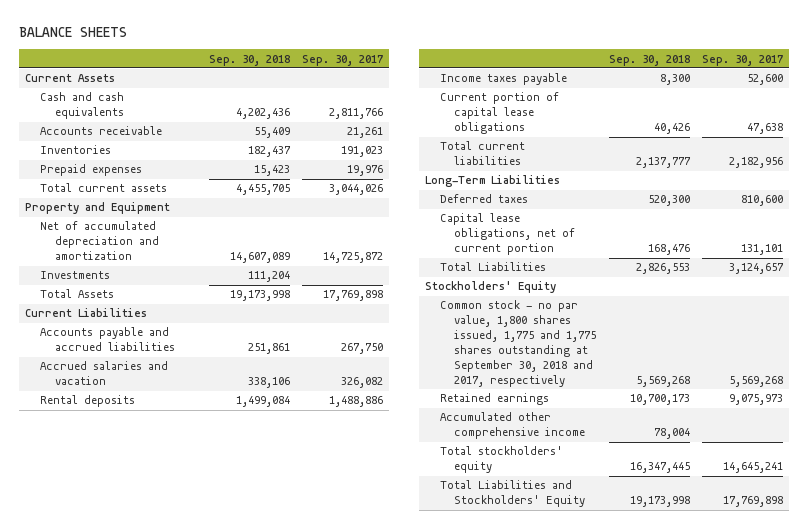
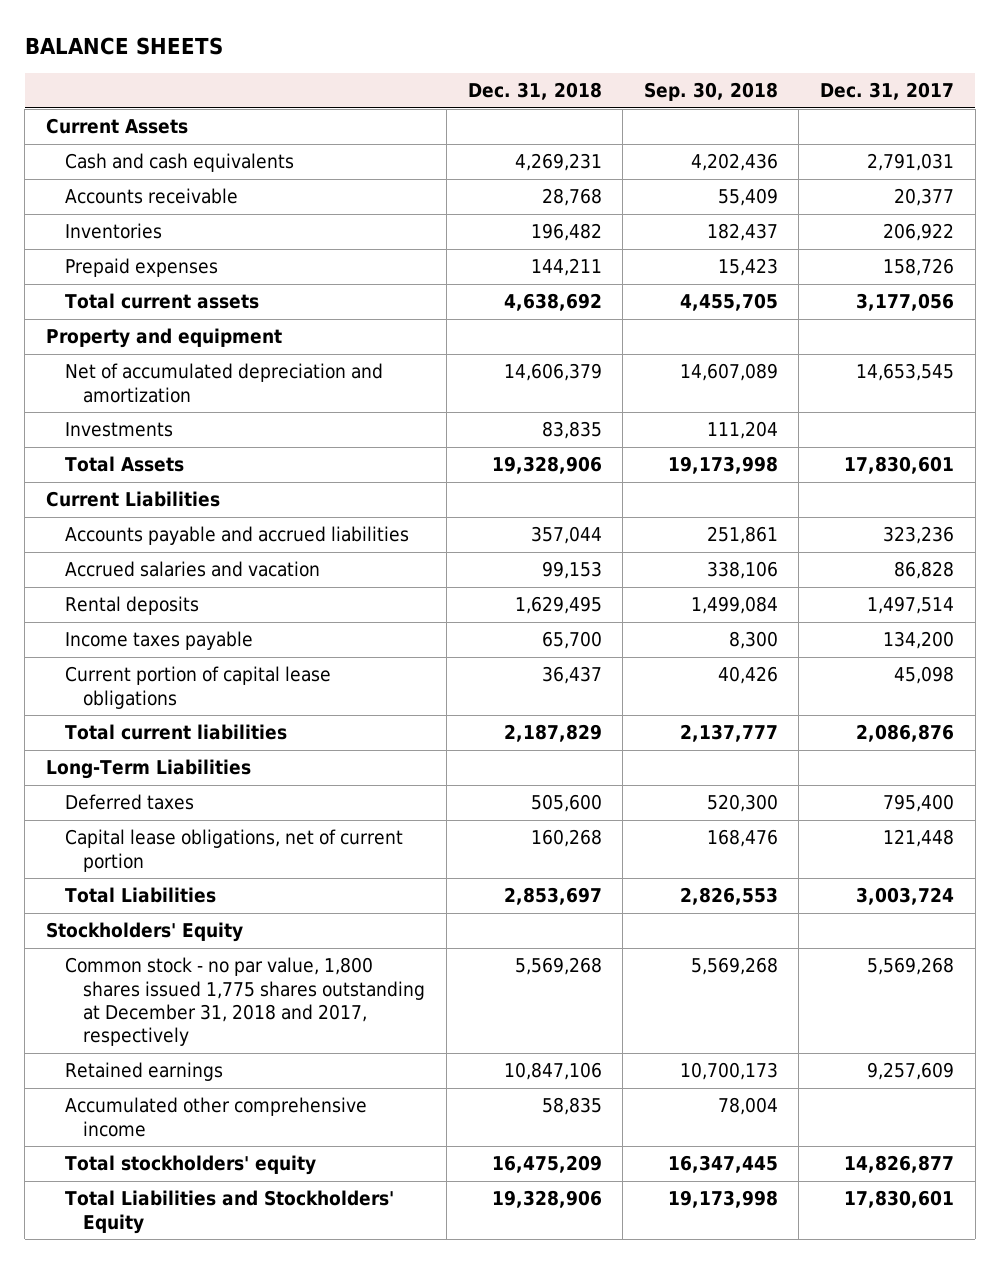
- | Sep. 30, 2018 | Sep. 30, 2017
+ | Dec. 31, 2018 | Sep. 30, 2018 | Dec. 31, 2017
- Property and Equipment
+ Property and equipment
- Common stock - no par value, 1,800 shares issued, 1,775 and 1,775 shares outstanding at September 30, 2018 and 2017, respectively | 5,569,268 | 5,569,268
+ Common stock - no par value, 1,800 shares issued 1,775 shares outstanding at December 31, 2018 and 2017, respectively | 5,569,268 | 5,569,268 | 5,569,268

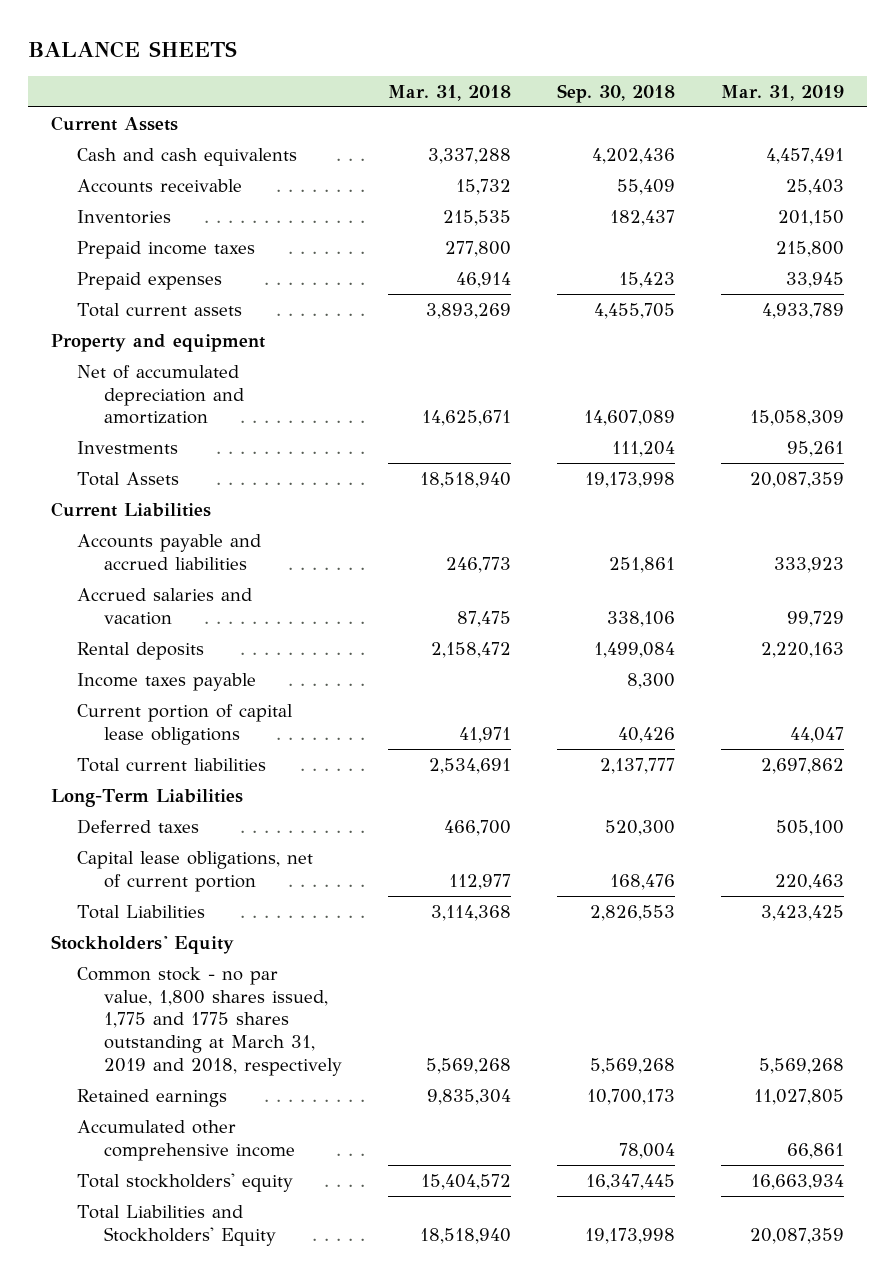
- | Dec. 31, 2018 | Sep. 30, 2018 | Dec. 31, 2017
+ | Mar. 31, 2018 | Sep. 30, 2018 | Mar. 31, 2019
+ Prepaid income taxes | 277,800 | | 215,800
- Common stock - no par value, 1,800 shares issued 1,775 shares outstanding at December 31, 2018 and 2017, respectively | 5,569,268 | 5,569,268 | 5,569,268
+ Common stock - no par value, 1,800 shares issued, 1,775 and 1775 shares outstanding at March 31, 2019 and 2018, respectively | 5,569,268 | 5,569,268 | 5,569,268

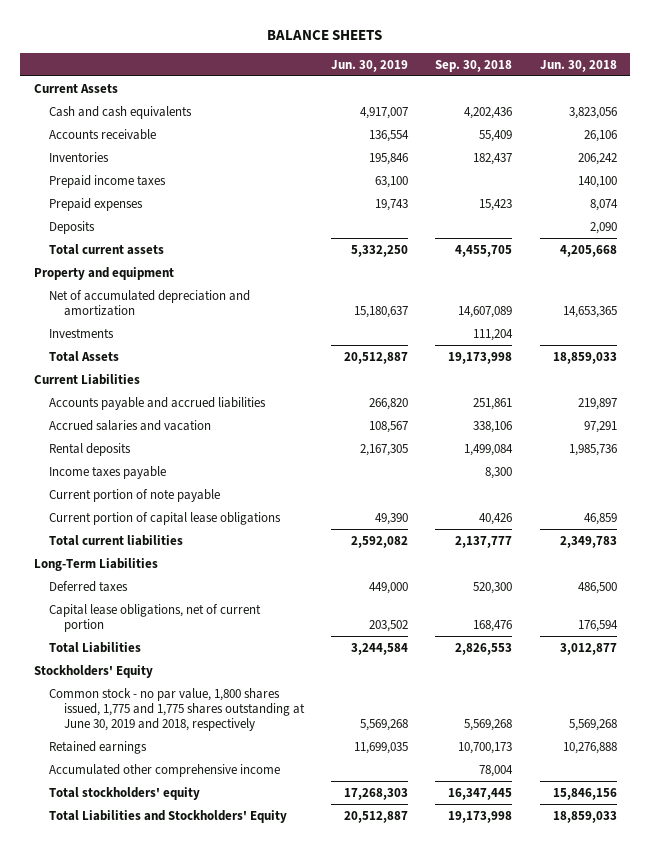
- | Mar. 31, 2018 | Sep. 30, 2018 | Mar. 31, 2019
+ | Jun. 30, 2019 | Sep. 30, 2018 | Jun. 30, 2018
+ Deposits | | | 2,090
+ Current portion of note payable
- Common stock - no par value, 1,800 shares issued, 1,775 and 1775 shares outstanding at March 31, 2019 and 2018, respectively | 5,569,268 | 5,569,268 | 5,569,268
+ Common stock - no par value, 1,800 shares issued, 1,775 and 1,775 shares outstanding at June 30, 2019 and 2018, respectively | 5,569,268 | 5,569,268 | 5,569,268

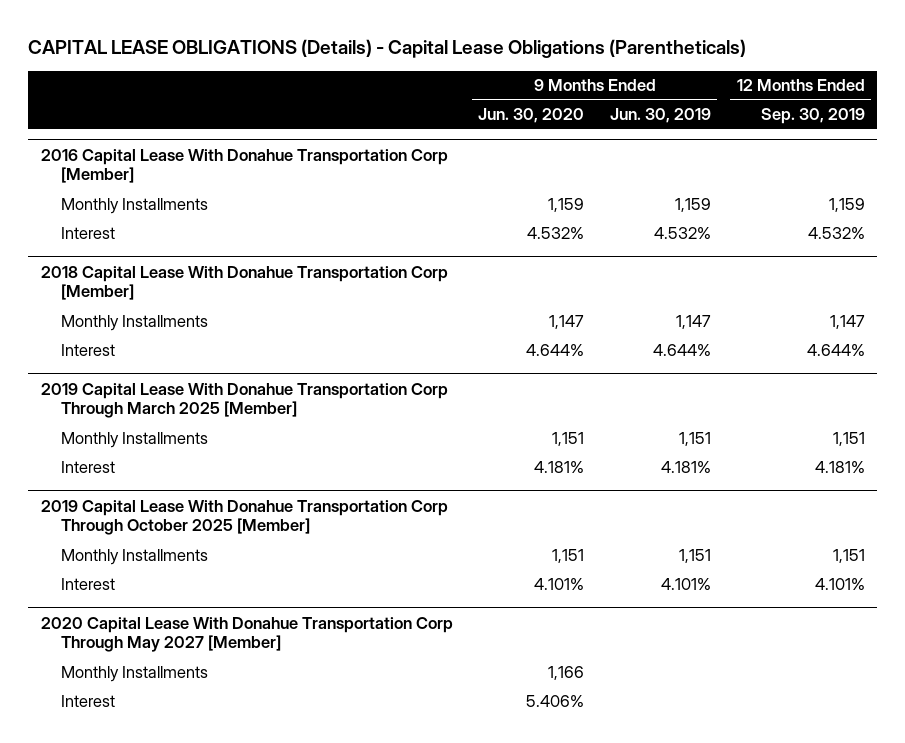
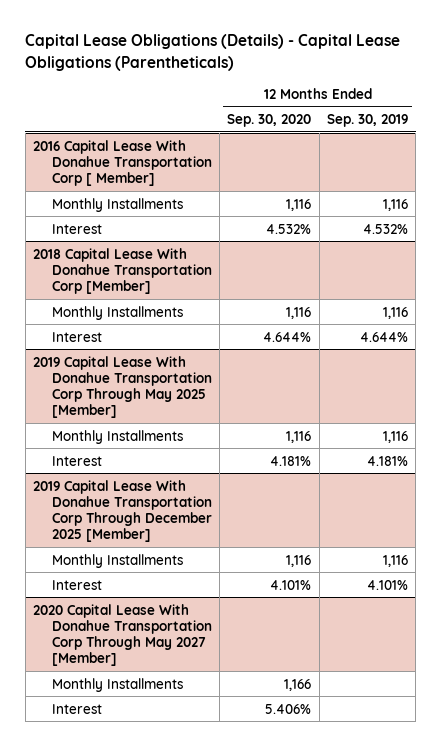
- CAPITAL LEASE OBLIGATIONS (Details) - Capital Lease Obligations (Parentheticals)
+ Capital Lease Obligations (Details) - Capital Lease Obligations (Parentheticals)
- | 9 Months Ended Jun. 30, 2020 | 9 Months Ended Jun. 30, 2019 | 12 Months Ended Sep. 30, 2019
+ | 12 Months Ended Sep. 30, 2020 | 12 Months Ended Sep. 30, 2019
- 2016 Capital Lease With Donahue Transportation Corp [Member]
- Monthly Installments | 1,159 | 1,159 | 1,159
+ 2016 Capital Lease With Donahue Transportation Corp [ Member]
+ Monthly Installments | 1,116 | 1,116
@ 2018 Capital Lease With Donahue Transportation Corp [Member]
- Monthly Installments | 1,147 | 1,147 | 1,147
+ Monthly Installments | 1,116 | 1,116
- 2019 Capital Lease With Donahue Transportation Corp Through March 2025 [Member]
- Monthly Installments | 1,151 | 1,151 | 1,151
+ 2019 Capital Lease With Donahue Transportation Corp Through May 2025 [Member]
+ Monthly Installments | 1,116 | 1,116
- 2019 Capital Lease With Donahue Transportation Corp Through October 2025 [Member]
- Monthly Installments | 1,151 | 1,151 | 1,151
+ 2019 Capital Lease With Donahue Transportation Corp Through December 2025 [Member]
+ Monthly Installments | 1,116 | 1,116

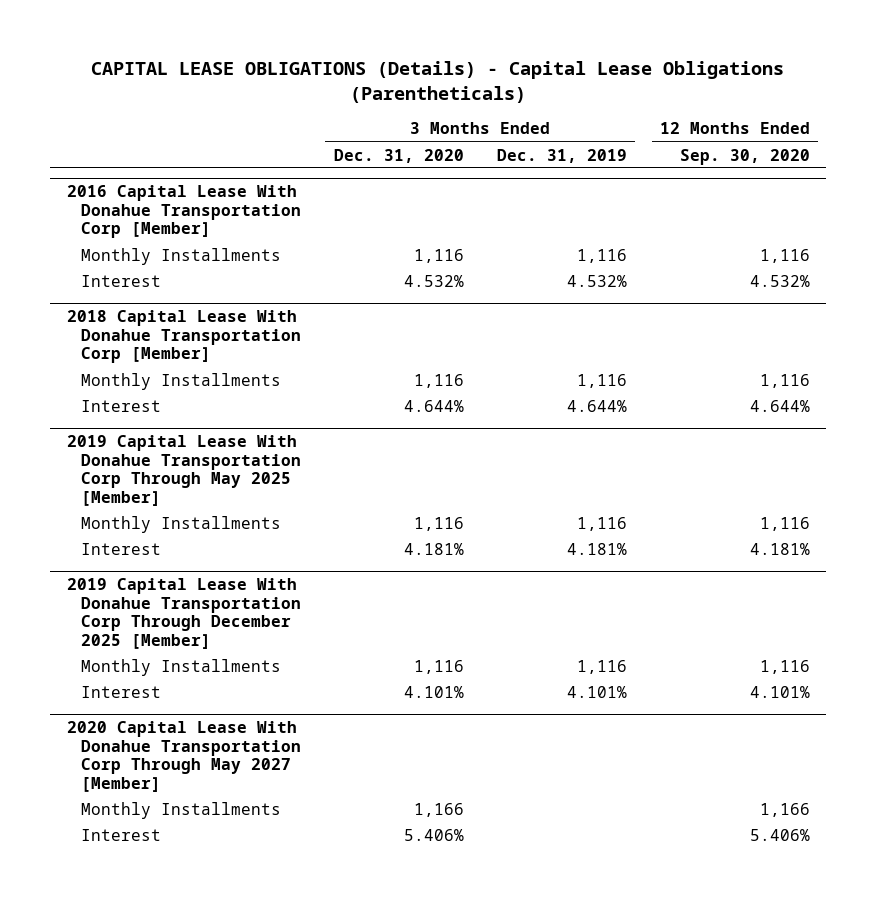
- Capital Lease Obligations (Details) - Capital Lease Obligations (Parentheticals)
+ CAPITAL LEASE OBLIGATIONS (Details) - Capital Lease Obligations (Parentheticals)
- | 12 Months Ended Sep. 30, 2020 | 12 Months Ended Sep. 30, 2019
+ | 3 Months Ended Dec. 31, 2020 | 3 Months Ended Dec. 31, 2019 | 12 Months Ended Sep. 30, 2020
- 2016 Capital Lease With Donahue Transportation Corp [ Member]
+ 2016 Capital Lease With Donahue Transportation Corp [Member]

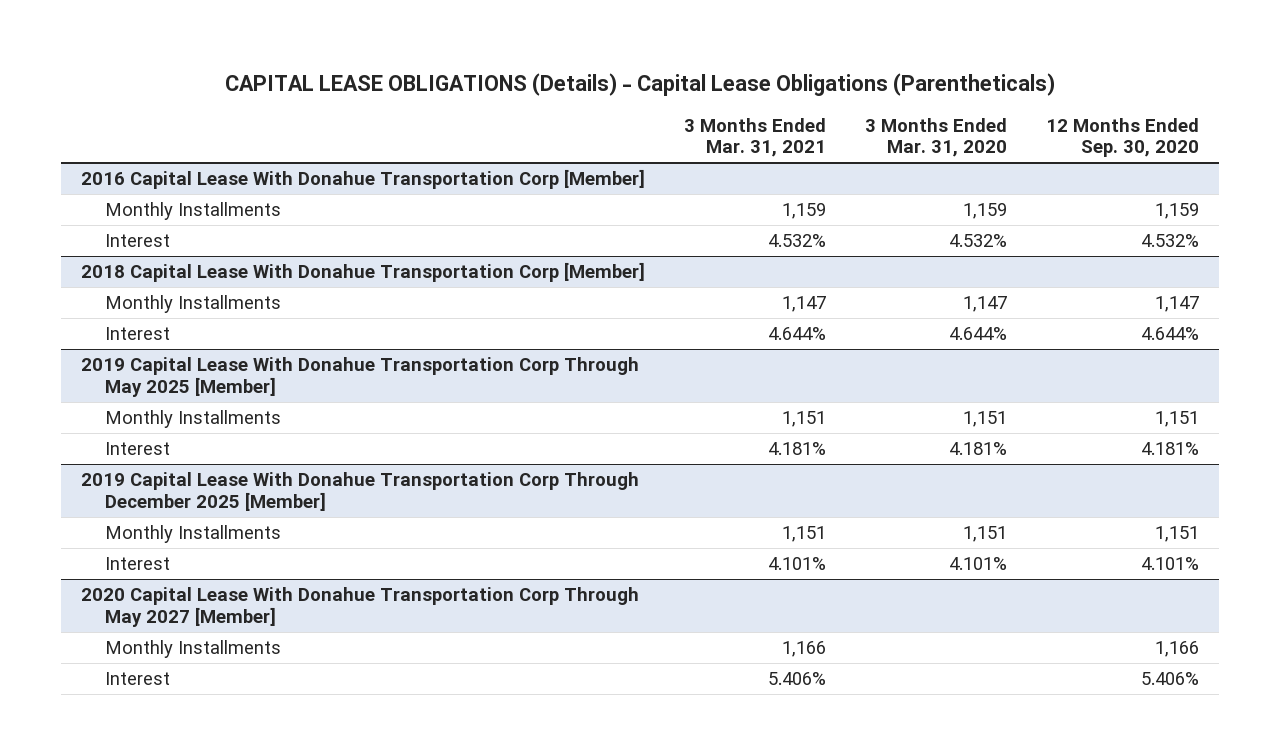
- | 3 Months Ended Dec. 31, 2020 | 3 Months Ended Dec. 31, 2019 | 12 Months Ended Sep. 30, 2020
+ | 3 Months Ended Mar. 31, 2021 | 3 Months Ended Mar. 31, 2020 | 12 Months Ended Sep. 30, 2020
@ 2016 Capital Lease With Donahue Transportation Corp [Member]
- Monthly Installments | 1,116 | 1,116 | 1,116
+ Monthly Installments | 1,159 | 1,159 | 1,159
@ 2018 Capital Lease With Donahue Transportation Corp [Member]
- Monthly Installments | 1,116 | 1,116 | 1,116
+ Monthly Installments | 1,147 | 1,147 | 1,147
@ 2019 Capital Lease With Donahue Transportation Corp Through May 2025 [Member]
- Monthly Installments | 1,116 | 1,116 | 1,116
+ Monthly Installments | 1,151 | 1,151 | 1,151
@ 2019 Capital Lease With Donahue Transportation Corp Through December 2025 [Member]
- Monthly Installments | 1,116 | 1,116 | 1,116
+ Monthly Installments | 1,151 | 1,151 | 1,151

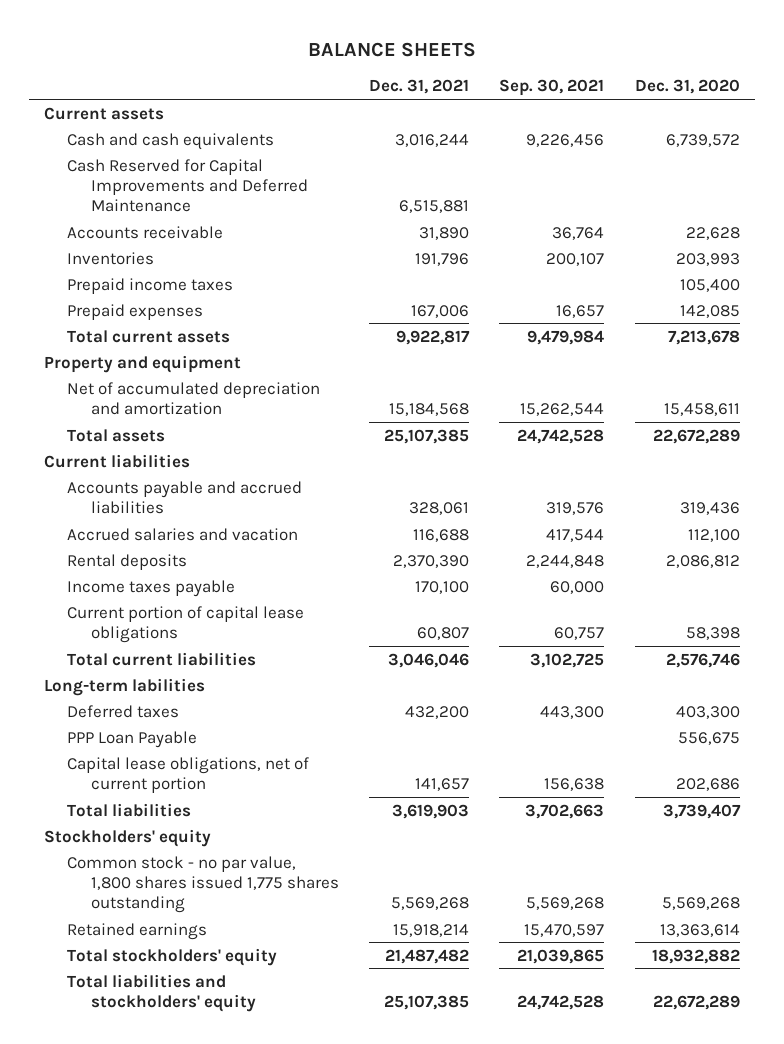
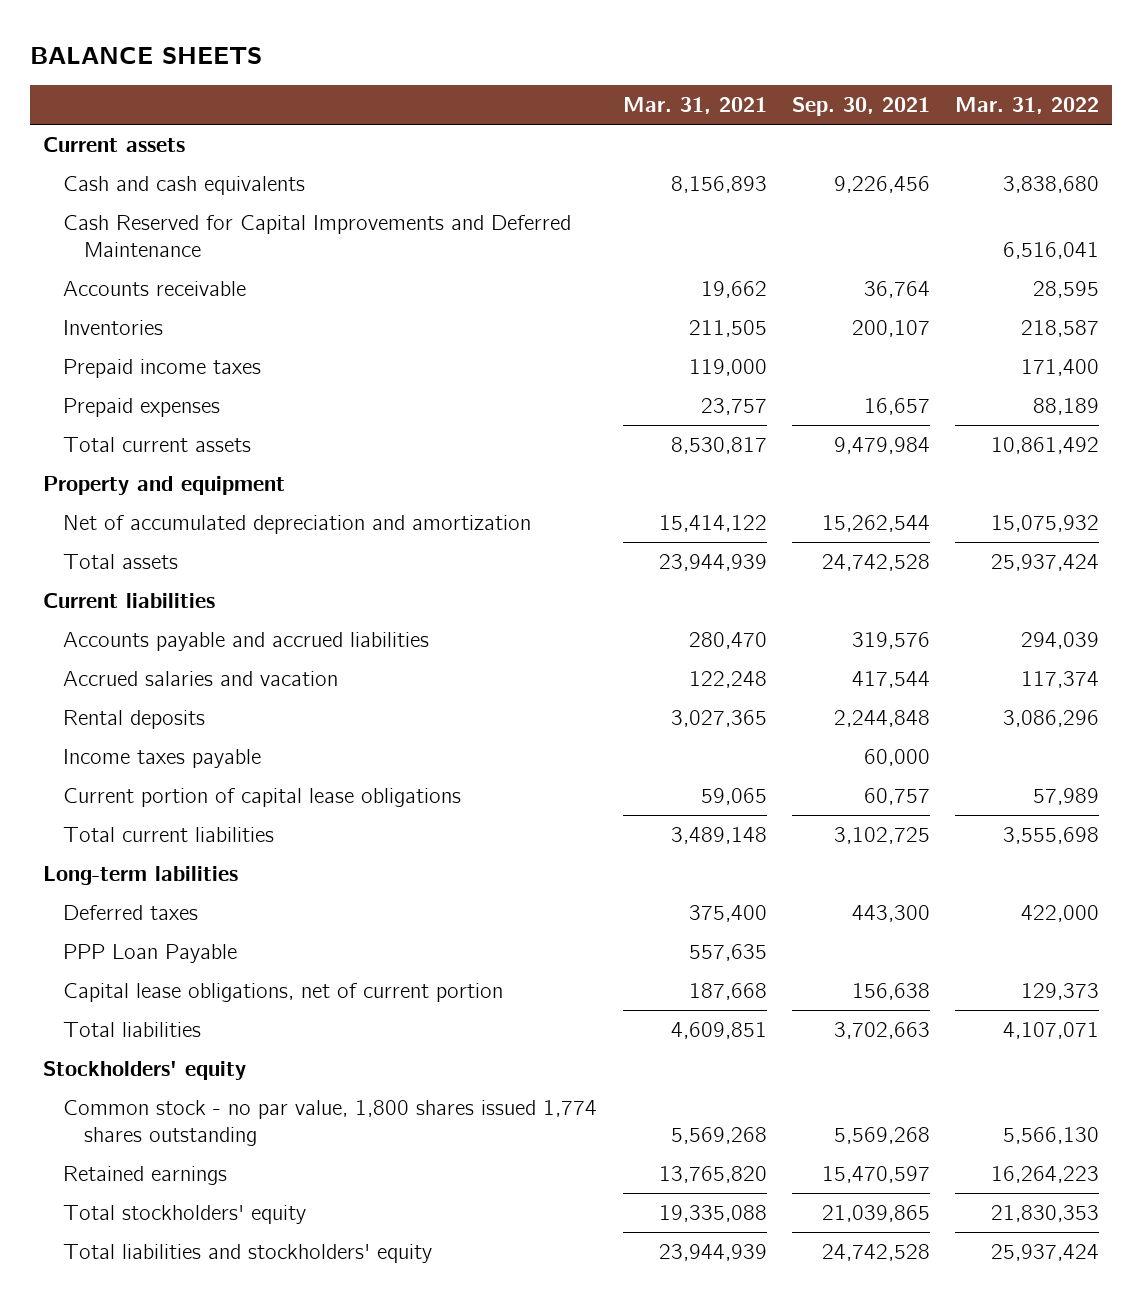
- | Dec. 31, 2021 | Sep. 30, 2021 | Dec. 31, 2020
+ | Mar. 31, 2021 | Sep. 30, 2021 | Mar. 31, 2022
- Common stock - no par value, 1,800 shares issued 1,775 shares outstanding | 5,569,268 | 5,569,268 | 5,569,268
+ Common stock - no par value, 1,800 shares issued 1,774 shares outstanding | 5,569,268 | 5,569,268 | 5,566,130

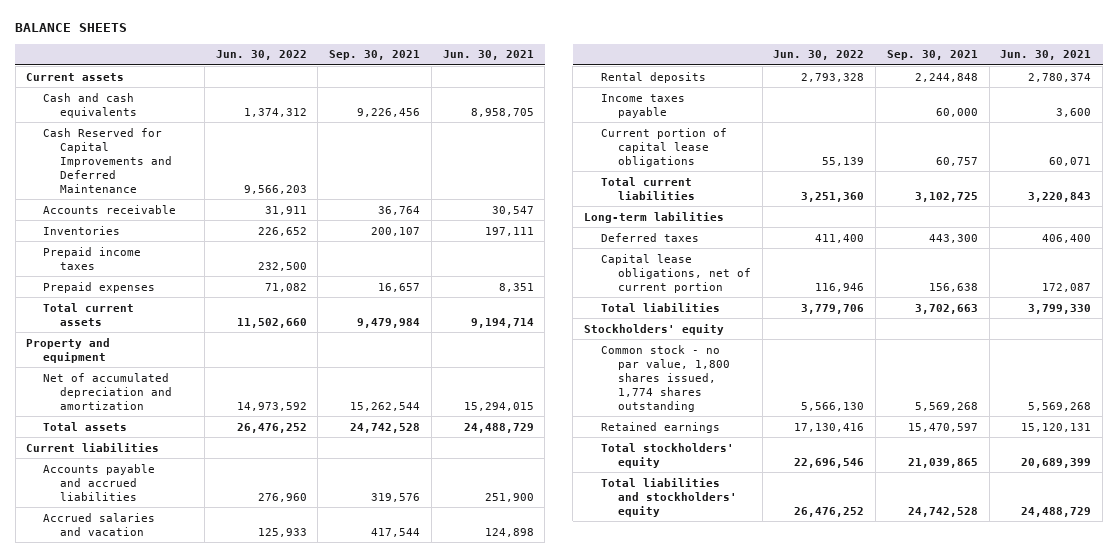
- | Mar. 31, 2021 | Sep. 30, 2021 | Mar. 31, 2022
+ | Jun. 30, 2022 | Sep. 30, 2021 | Jun. 30, 2021
- PPP Loan Payable | 557,635 | |
- Common stock - no par value, 1,800 shares issued 1,774 shares outstanding | 5,569,268 | 5,569,268 | 5,566,130
+ Common stock - no par value, 1,800 shares issued, 1,774 shares outstanding | 5,566,130 | 5,569,268 | 5,569,268

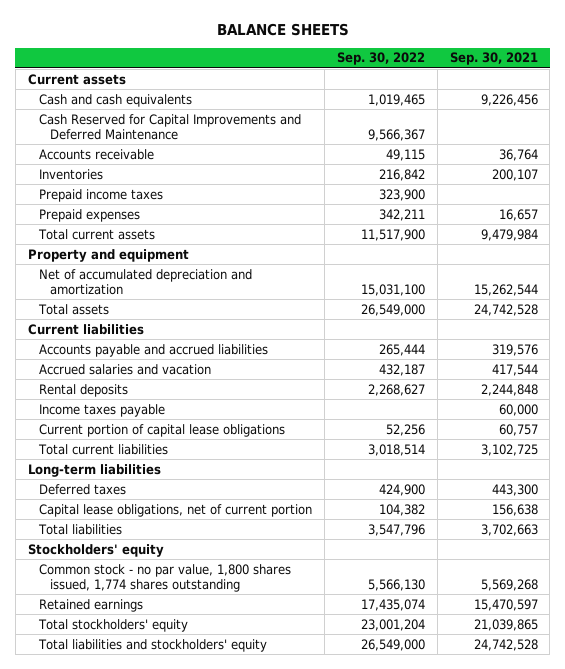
- | Jun. 30, 2022 | Sep. 30, 2021 | Jun. 30, 2021
+ | Sep. 30, 2022 | Sep. 30, 2021
- Long-term labilities
+ Long-term liabilities

